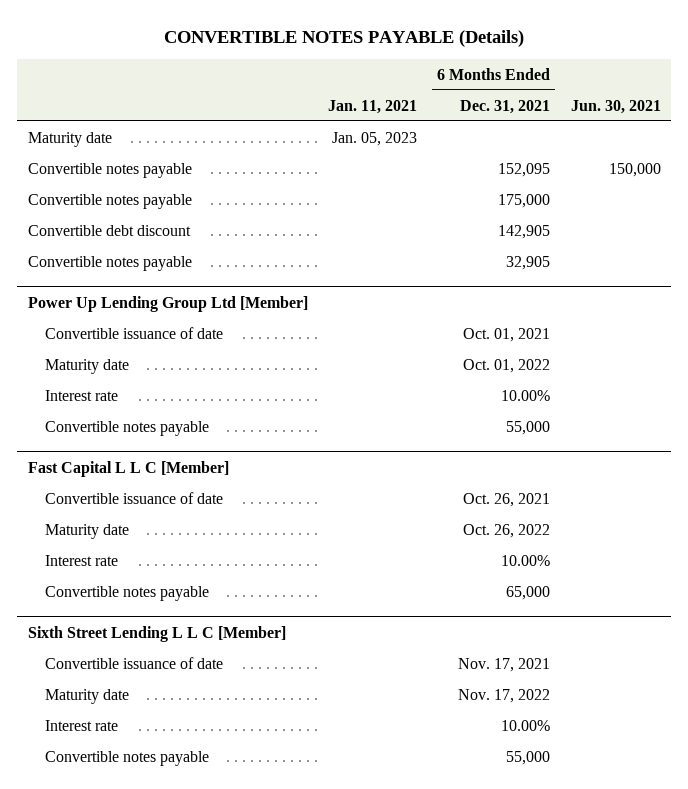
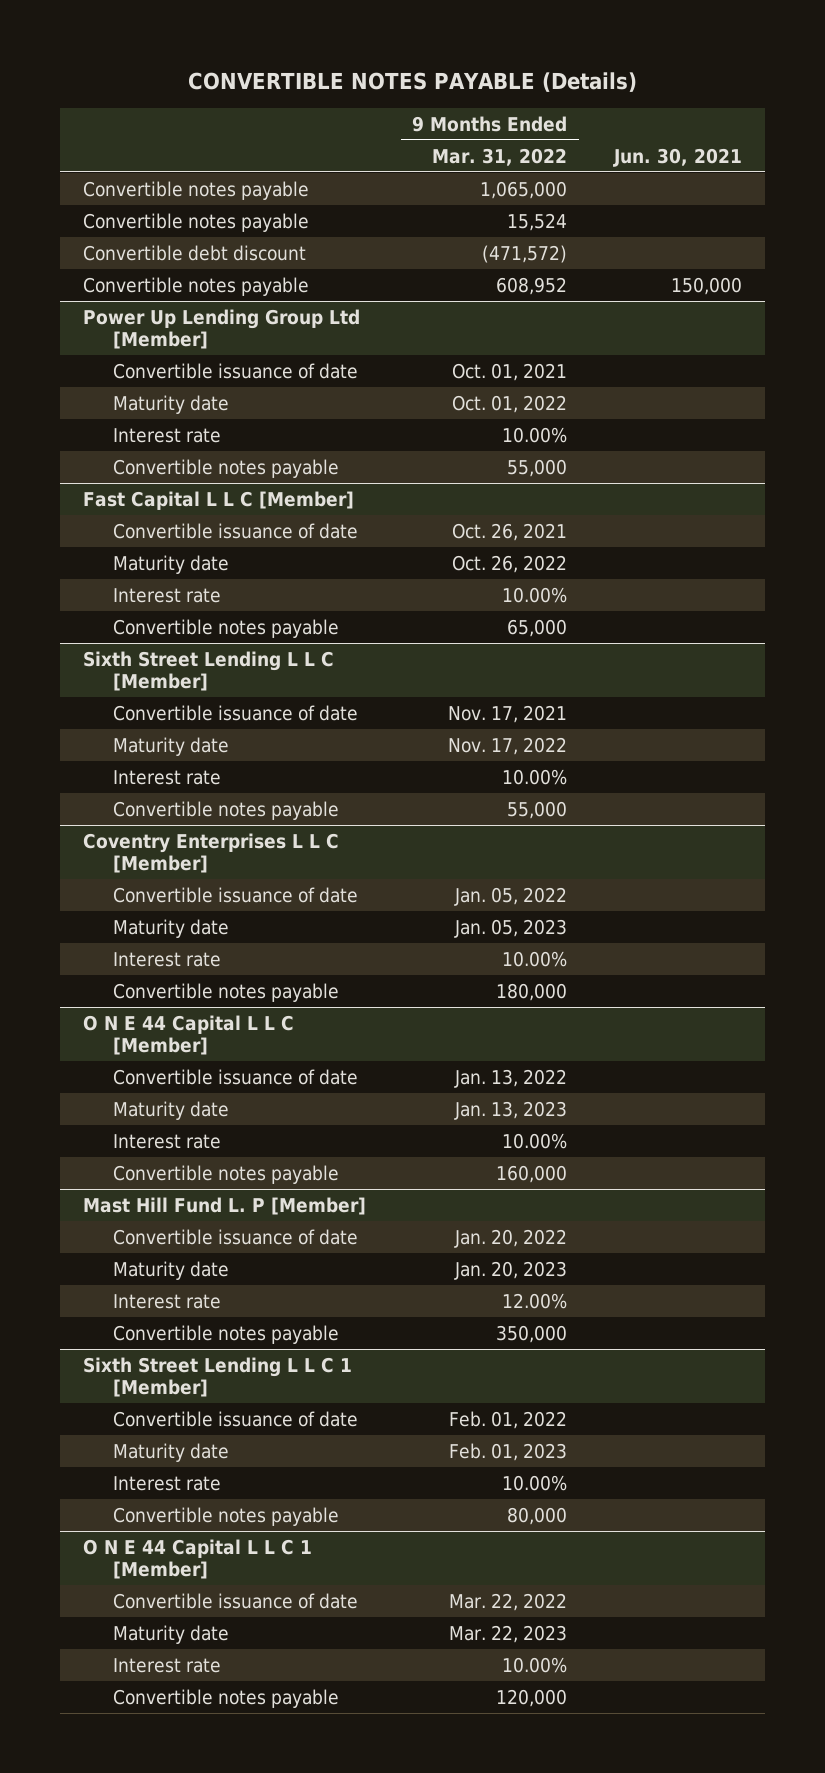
- | Jan. 11, 2021 | 6 Months Ended Dec. 31, 2021 | Jun. 30, 2021
+ | 9 Months Ended Mar. 31, 2022 | Jun. 30, 2021
- Maturity date | Jan. 05, 2023 | |
moved down: Convertible debt discount | (471,572) |
moved down: Convertible notes payable | 608,952 | 150,000
+ Coventry Enterprises L L C [Member]
+ Convertible issuance of date | Jan. 05, 2022 |
+ Maturity date | Jan. 05, 2023 |
+ Interest rate | 10.00% |
+ Convertible notes payable | 180,000 |
+ O N E 44 Capital L L C [Member]
+ Convertible issuance of date | Jan. 13, 2022 |
+ Maturity date | Jan. 13, 2023 |
+ Interest rate | 10.00% |
+ Convertible notes payable | 160,000 |
+ Mast Hill Fund L. P [Member]
+ Convertible issuance of date | Jan. 20, 2022 |
+ Maturity date | Jan. 20, 2023 |
+ Interest rate | 12.00% |
+ Convertible notes payable | 350,000 |
+ Sixth Street Lending L L C 1 [Member]
+ Convertible issuance of date | Feb. 01, 2022 |
+ Maturity date | Feb. 01, 2023 |
+ Interest rate | 10.00% |
+ Convertible notes payable | 80,000 |
+ O N E 44 Capital L L C 1 [Member]
+ Convertible issuance of date | Mar. 22, 2022 |
+ Maturity date | Mar. 22, 2023 |
+ Interest rate | 10.00% |
+ Convertible notes payable | 120,000 |

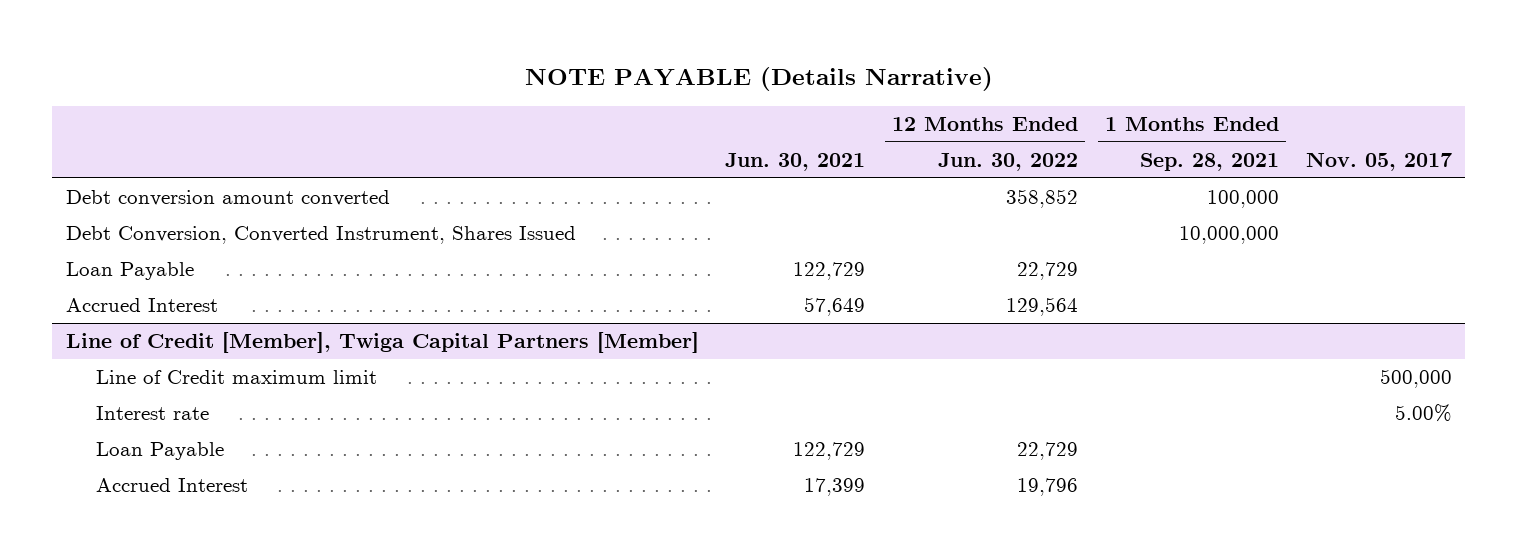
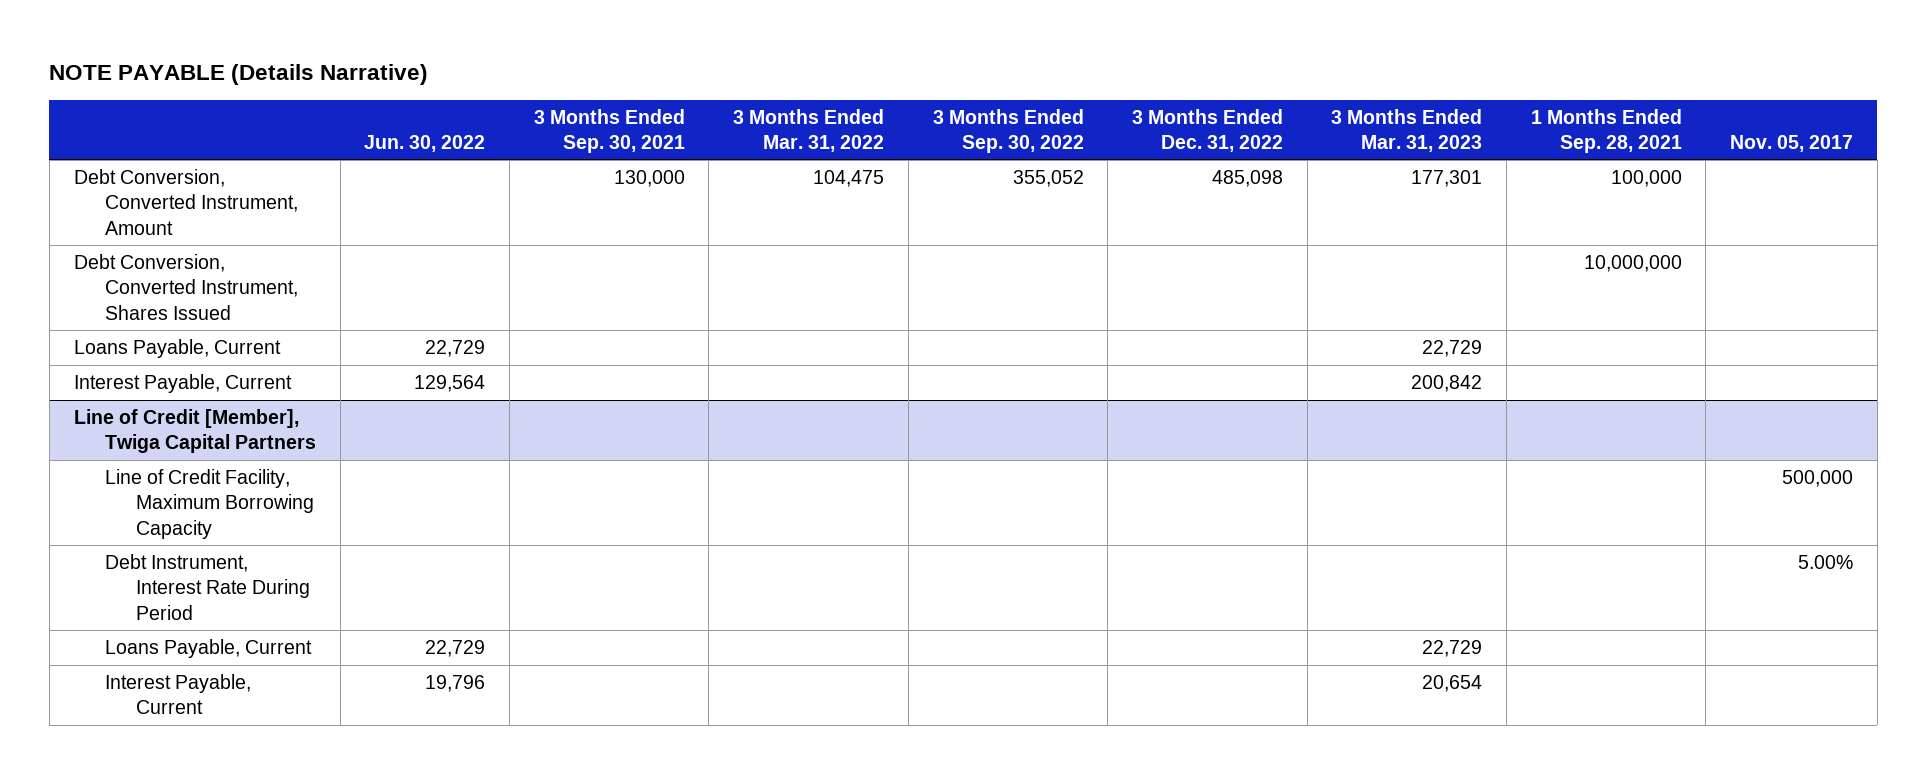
- | Jun. 30, 2021 | 12 Months Ended Jun. 30, 2022 | 1 Months Ended Sep. 28, 2021 | Nov. 05, 2017
+ | Jun. 30, 2022 | 3 Months Ended Sep. 30, 2021 | 3 Months Ended Mar. 31, 2022 | 3 Months Ended Sep. 30, 2022 | 3 Months Ended Dec. 31, 2022 | 3 Months Ended Mar. 31, 2023 | 1 Months Ended Sep. 28, 2021 | Nov. 05, 2017
- Debt conversion amount converted | | 358,852 | 100,000 |
+ Debt Conversion, Converted Instrument, Amount | | 130,000 | 104,475 | 355,052 | 485,098 | 177,301 | 100,000 |
- Loan Payable | 122,729 | 22,729 | |
- Accrued Interest | 57,649 | 129,564 | |
- Line of Credit [Member], Twiga Capital Partners [Member]
- Line of Credit maximum limit | | | | 500,000
- Interest rate | | | | 5.00%
- Loan Payable | 122,729 | 22,729 | |
- Accrued Interest | 17,399 | 19,796 | |
+ Loans Payable, Current | 22,729 | | | | | 22,729 | |
+ Interest Payable, Current | 129,564 | | | | | 200,842 | |
+ Line of Credit [Member], Twiga Capital Partners
+ Line of Credit Facility, Maximum Borrowing Capacity | | | | | | | | 500,000
+ Debt Instrument, Interest Rate During Period | | | | | | | | 5.00%
+ Loans Payable, Current | 22,729 | | | | | 22,729 | |
+ Interest Payable, Current | 19,796 | | | | | 20,654 | |

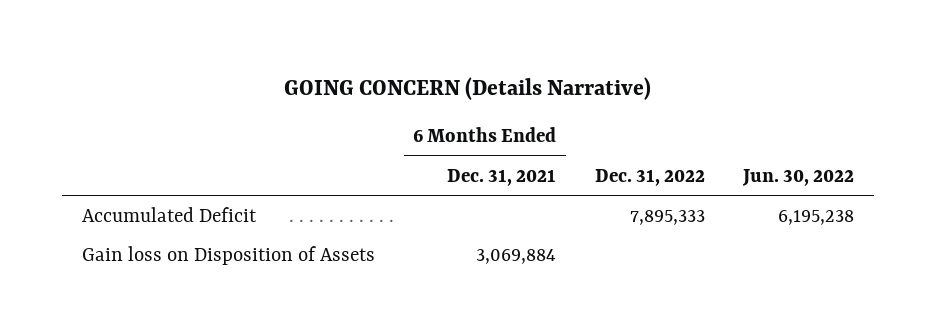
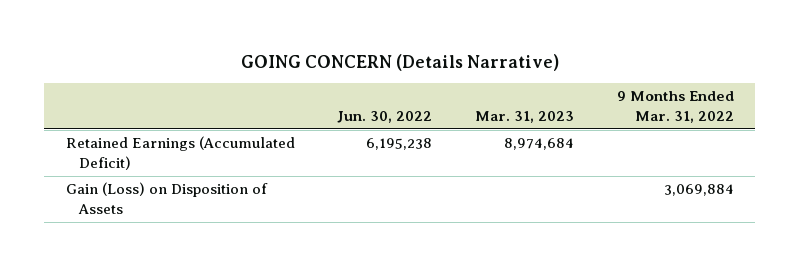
- | 6 Months Ended Dec. 31, 2021 | Dec. 31, 2022 | Jun. 30, 2022
+ | Jun. 30, 2022 | Mar. 31, 2023 | 9 Months Ended Mar. 31, 2022
- Accumulated Deficit | | 7,895,333 | 6,195,238
- Gain loss on Disposition of Assets | 3,069,884 | |
+ Retained Earnings (Accumulated Deficit) | 6,195,238 | 8,974,684 |
+ Gain (Loss) on Disposition of Assets | | | 3,069,884

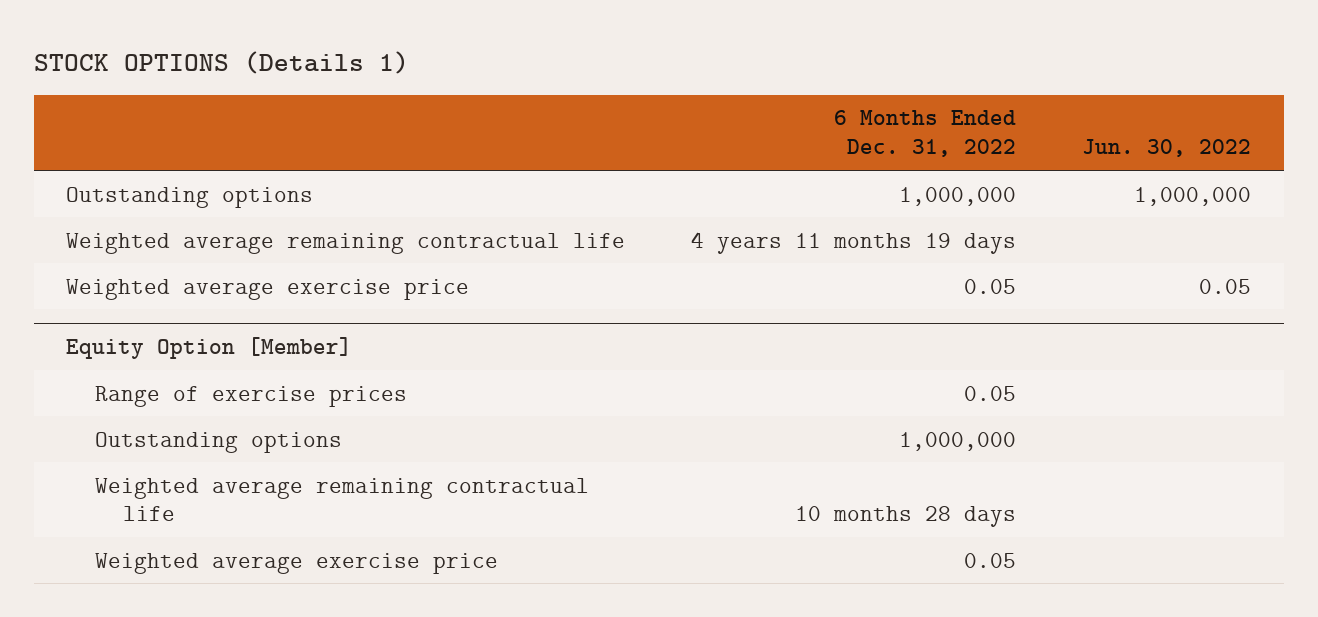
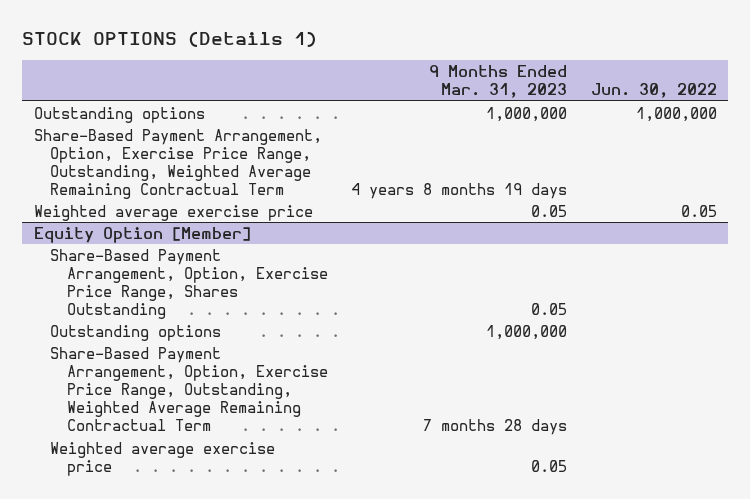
- | 6 Months Ended Dec. 31, 2022 | Jun. 30, 2022
+ | 9 Months Ended Mar. 31, 2023 | Jun. 30, 2022
- Weighted average remaining contractual life | 4 years 11 months 19 days |
+ Share-Based Payment Arrangement, Option, Exercise Price Range, Outstanding, Weighted Average Remaining Contractual Term | 4 years 8 months 19 days |
@ Equity Option [Member]
- Range of exercise prices | 0.05 |
+ Share-Based Payment Arrangement, Option, Exercise Price Range, Shares Outstanding | 0.05 |
- Weighted average remaining contractual life | 10 months 28 days |
+ Share-Based Payment Arrangement, Option, Exercise Price Range, Outstanding, Weighted Average Remaining Contractual Term | 7 months 28 days |

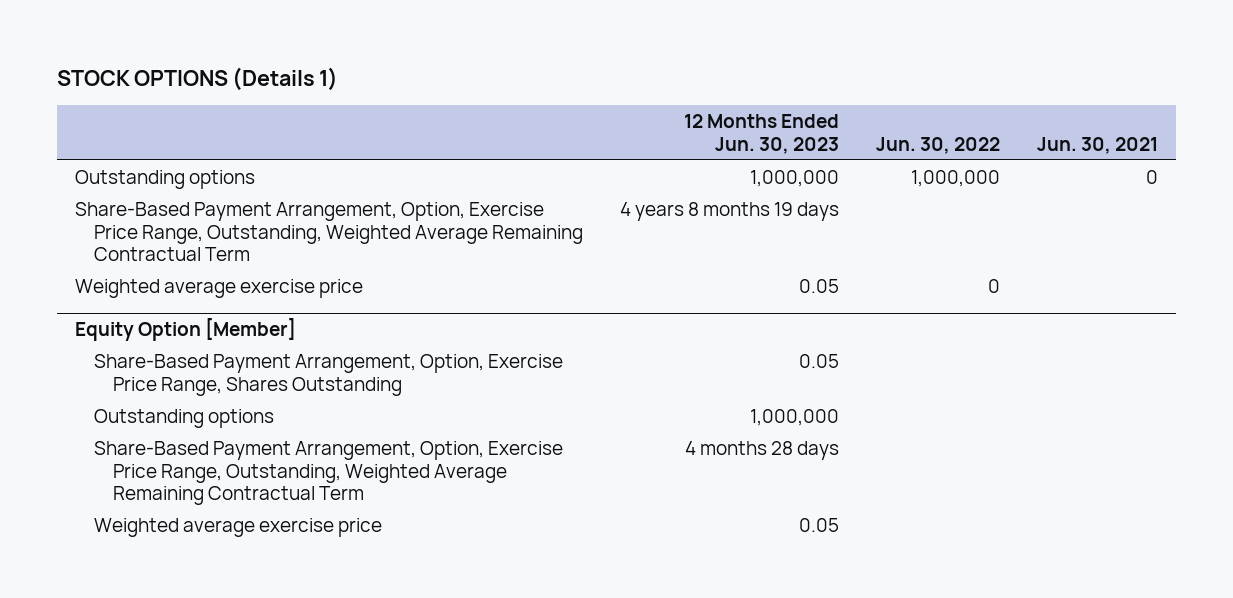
- | 9 Months Ended Mar. 31, 2023 | Jun. 30, 2022
+ | 12 Months Ended Jun. 30, 2023 | Jun. 30, 2022 | Jun. 30, 2021
- Weighted average exercise price | 0.05 | 0.05
+ Weighted average exercise price | 0.05 | 0 |

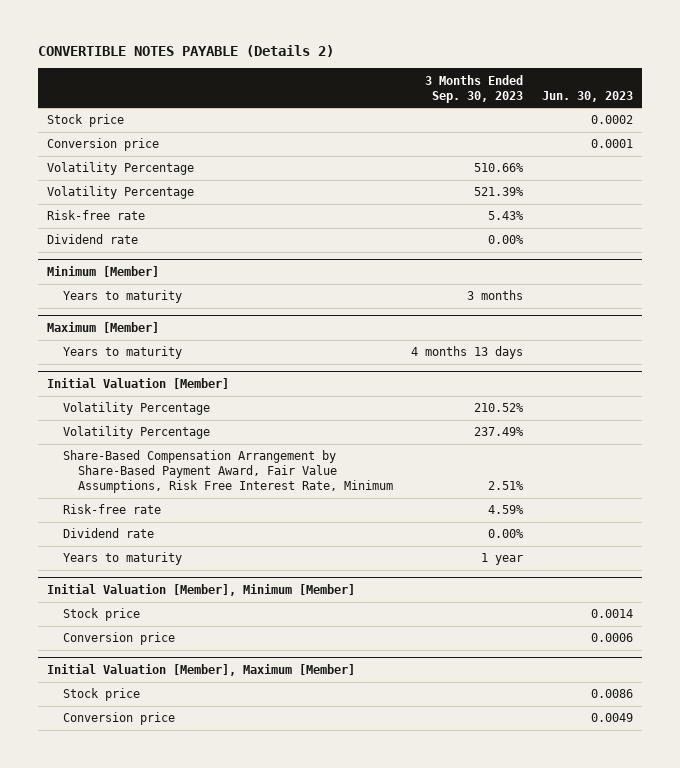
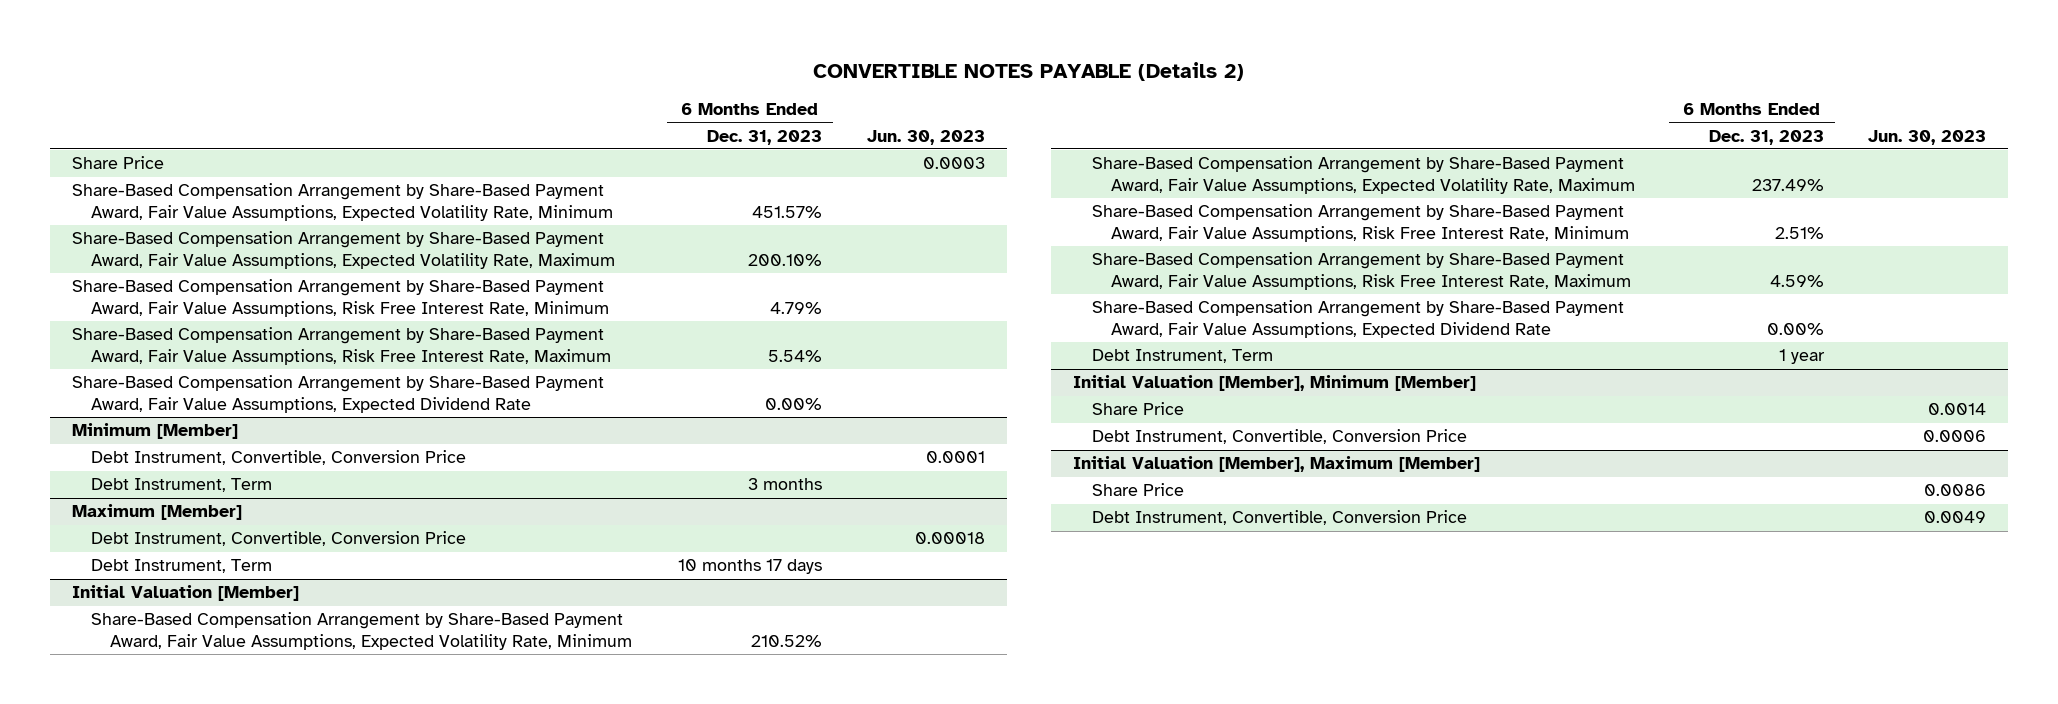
- | 3 Months Ended Sep. 30, 2023 | Jun. 30, 2023
+ | 6 Months Ended Dec. 31, 2023 | Jun. 30, 2023
- Stock price | | 0.0002
- Conversion price | | 0.0001
- Volatility Percentage | 510.66% |
- Volatility Percentage | 521.39% |
- Risk-free rate | 5.43% |
- Dividend rate | 0.00% |
+ Share Price | | 0.0003
+ Share-Based Compensation Arrangement by Share-Based Payment Award, Fair Value Assumptions, Expected Volatility Rate, Minimum | 451.57% |
+ Share-Based Compensation Arrangement by Share-Based Payment Award, Fair Value Assumptions, Expected Volatility Rate, Maximum | 200.10% |
+ Share-Based Compensation Arrangement by Share-Based Payment Award, Fair Value Assumptions, Risk Free Interest Rate, Minimum | 4.79% |
+ Share-Based Compensation Arrangement by Share-Based Payment Award, Fair Value Assumptions, Risk Free Interest Rate, Maximum | 5.54% |
+ Share-Based Compensation Arrangement by Share-Based Payment Award, Fair Value Assumptions, Expected Dividend Rate | 0.00% |
@ Minimum [Member]
- Years to maturity | 3 months |
+ Debt Instrument, Convertible, Conversion Price | | 0.0001
+ Debt Instrument, Term | 3 months |
@ Maximum [Member]
- Years to maturity | 4 months 13 days |
+ Debt Instrument, Convertible, Conversion Price | | 0.00018
+ Debt Instrument, Term | 10 months 17 days |
@ Initial Valuation [Member]
- Volatility Percentage | 210.52% |
- Volatility Percentage | 237.49% |
+ Share-Based Compensation Arrangement by Share-Based Payment Award, Fair Value Assumptions, Expected Volatility Rate, Minimum | 210.52% |
+ Share-Based Compensation Arrangement by Share-Based Payment Award, Fair Value Assumptions, Expected Volatility Rate, Maximum | 237.49% |
- Risk-free rate | 4.59% |
- Dividend rate | 0.00% |
- Years to maturity | 1 year |
+ Share-Based Compensation Arrangement by Share-Based Payment Award, Fair Value Assumptions, Risk Free Interest Rate, Maximum | 4.59% |
+ Share-Based Compensation Arrangement by Share-Based Payment Award, Fair Value Assumptions, Expected Dividend Rate | 0.00% |
+ Debt Instrument, Term | 1 year |
@ Initial Valuation [Member], Minimum [Member]
- Stock price | | 0.0014
- Conversion price | | 0.0006
+ Share Price | | 0.0014
+ Debt Instrument, Convertible, Conversion Price | | 0.0006
@ Initial Valuation [Member], Maximum [Member]
- Stock price | | 0.0086
- Conversion price | | 0.0049
+ Share Price | | 0.0086
+ Debt Instrument, Convertible, Conversion Price | | 0.0049

